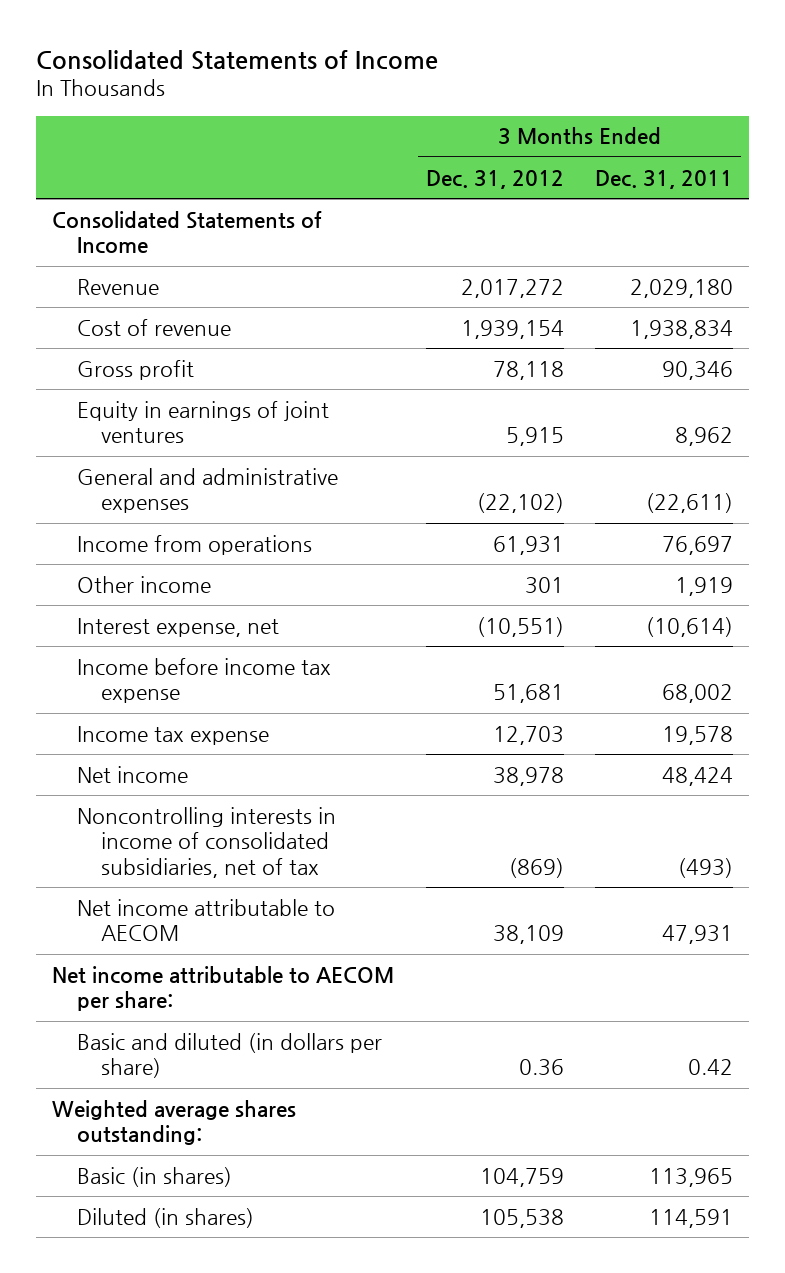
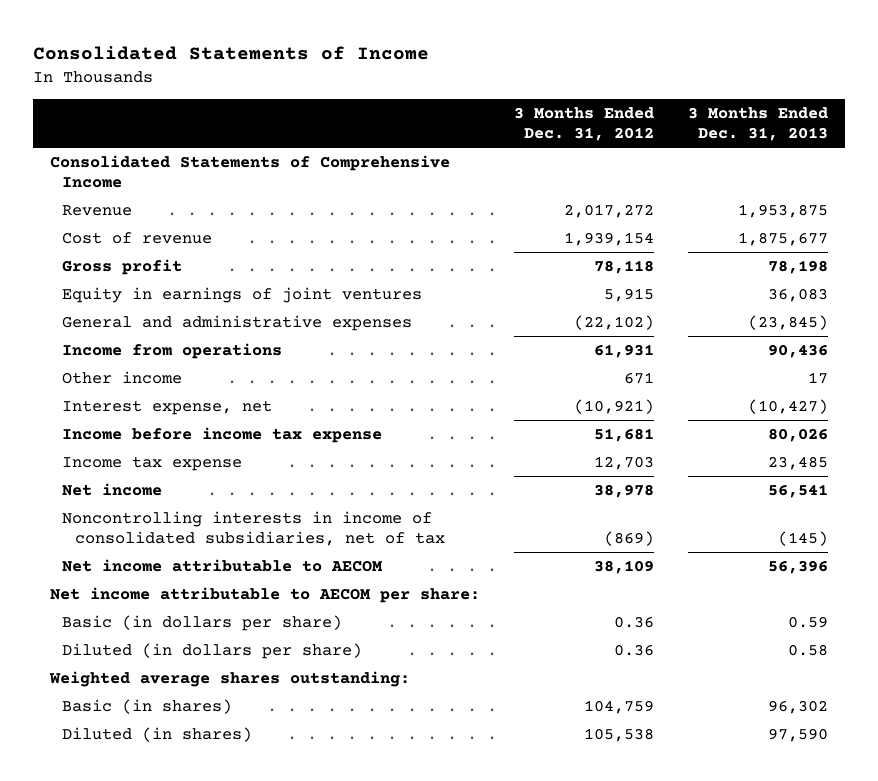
- | 3 Months Ended Dec. 31, 2012 | 3 Months Ended Dec. 31, 2011
+ | 3 Months Ended Dec. 31, 2012 | 3 Months Ended Dec. 31, 2013
- Consolidated Statements of Income
+ Consolidated Statements of Comprehensive Income
- Other income | 301 | 1,919
- Interest expense, net | (10,551) | (10,614)
+ Other income | 671 | 17
+ Interest expense, net | (10,921) | (10,427)
- Basic and diluted (in dollars per share) | 0.36 | 0.42
+ Basic (in dollars per share) | 0.36 | 0.59
+ Diluted (in dollars per share) | 0.36 | 0.58

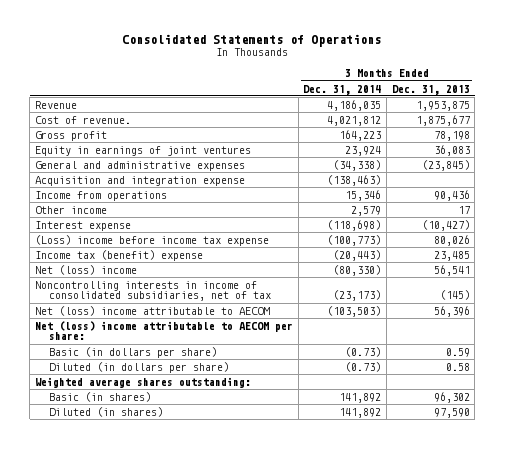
- Consolidated Statements of Income
+ Consolidated Statements of Operations
- | 3 Months Ended Dec. 31, 2012 | 3 Months Ended Dec. 31, 2013
+ | 3 Months Ended Dec. 31, 2014 | 3 Months Ended Dec. 31, 2013
- Consolidated Statements of Comprehensive Income
- Cost of revenue | 1,939,154 | 1,875,677
+ Cost of revenue. | 4,021,812 | 1,875,677
+ Acquisition and integration expense | (138,463) |
- Interest expense, net | (10,921) | (10,427)
- Income before income tax expense | 51,681 | 80,026
- Income tax expense | 12,703 | 23,485
- Net income | 38,978 | 56,541
+ Interest expense | (118,698) | (10,427)
+ (Loss) income before income tax expense | (100,773) | 80,026
+ Income tax (benefit) expense | (20,443) | 23,485
+ Net (loss) income | (80,330) | 56,541
- Net income attributable to AECOM | 38,109 | 56,396
- Net income attributable to AECOM per share:
+ Net (loss) income attributable to AECOM | (103,503) | 56,396
+ Net (loss) income attributable to AECOM per share:

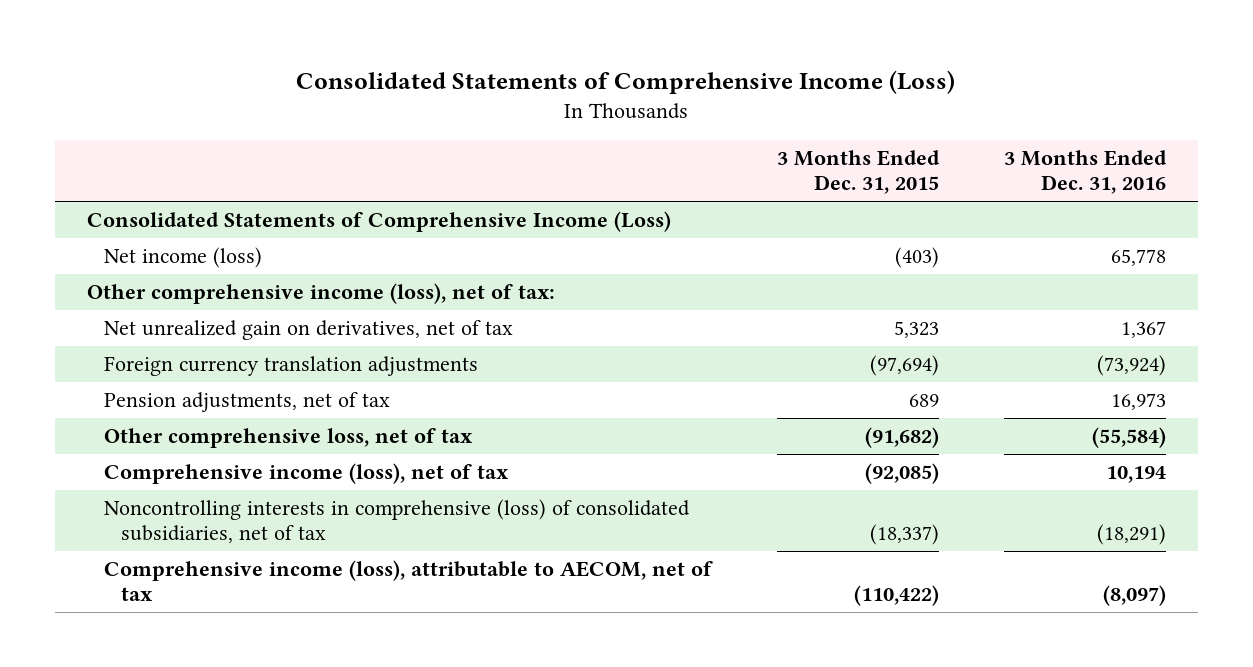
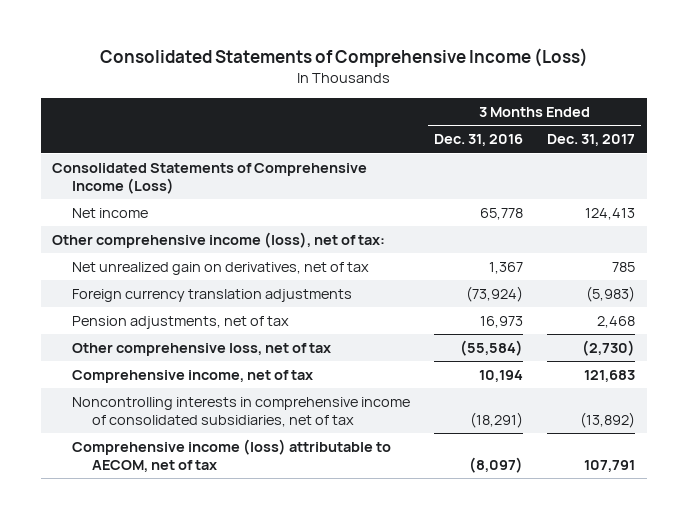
- | 3 Months Ended Dec. 31, 2015 | 3 Months Ended Dec. 31, 2016
+ | 3 Months Ended Dec. 31, 2016 | 3 Months Ended Dec. 31, 2017
- Net income (loss) | (403) | 65,778
+ Net income | 65,778 | 124,413
- Comprehensive income (loss), net of tax | (92,085) | 10,194
- Noncontrolling interests in comprehensive (loss) of consolidated subsidiaries, net of tax | (18,337) | (18,291)
- Comprehensive income (loss), attributable to AECOM, net of tax | (110,422) | (8,097)
+ Comprehensive income, net of tax | 10,194 | 121,683
+ Noncontrolling interests in comprehensive income of consolidated subsidiaries, net of tax | (18,291) | (13,892)
+ Comprehensive income (loss) attributable to AECOM, net of tax | (8,097) | 107,791

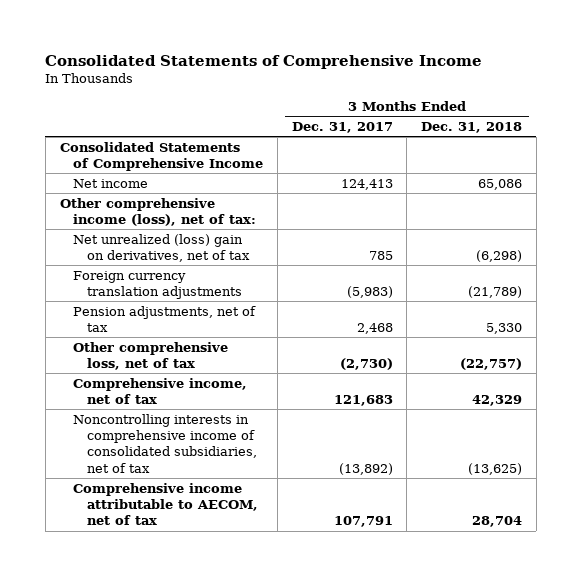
- Consolidated Statements of Comprehensive Income (Loss)
+ Consolidated Statements of Comprehensive Income
- | 3 Months Ended Dec. 31, 2016 | 3 Months Ended Dec. 31, 2017
+ | 3 Months Ended Dec. 31, 2017 | 3 Months Ended Dec. 31, 2018
- Consolidated Statements of Comprehensive Income (Loss)
+ Consolidated Statements of Comprehensive Income
- Net unrealized gain on derivatives, net of tax | 1,367 | 785
+ Net unrealized (loss) gain on derivatives, net of tax | 785 | (6,298)
- Comprehensive income (loss) attributable to AECOM, net of tax | (8,097) | 107,791
+ Comprehensive income attributable to AECOM, net of tax | 107,791 | 28,704

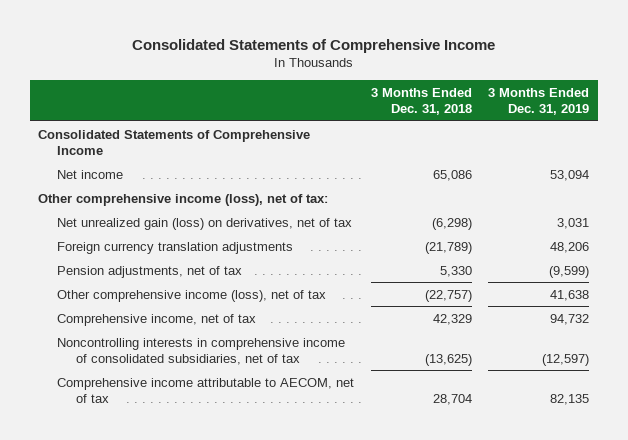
- | 3 Months Ended Dec. 31, 2017 | 3 Months Ended Dec. 31, 2018
+ | 3 Months Ended Dec. 31, 2018 | 3 Months Ended Dec. 31, 2019
- Net unrealized (loss) gain on derivatives, net of tax | 785 | (6,298)
+ Net unrealized gain (loss) on derivatives, net of tax | (6,298) | 3,031
- Other comprehensive loss, net of tax | (2,730) | (22,757)
+ Other comprehensive income (loss), net of tax | (22,757) | 41,638

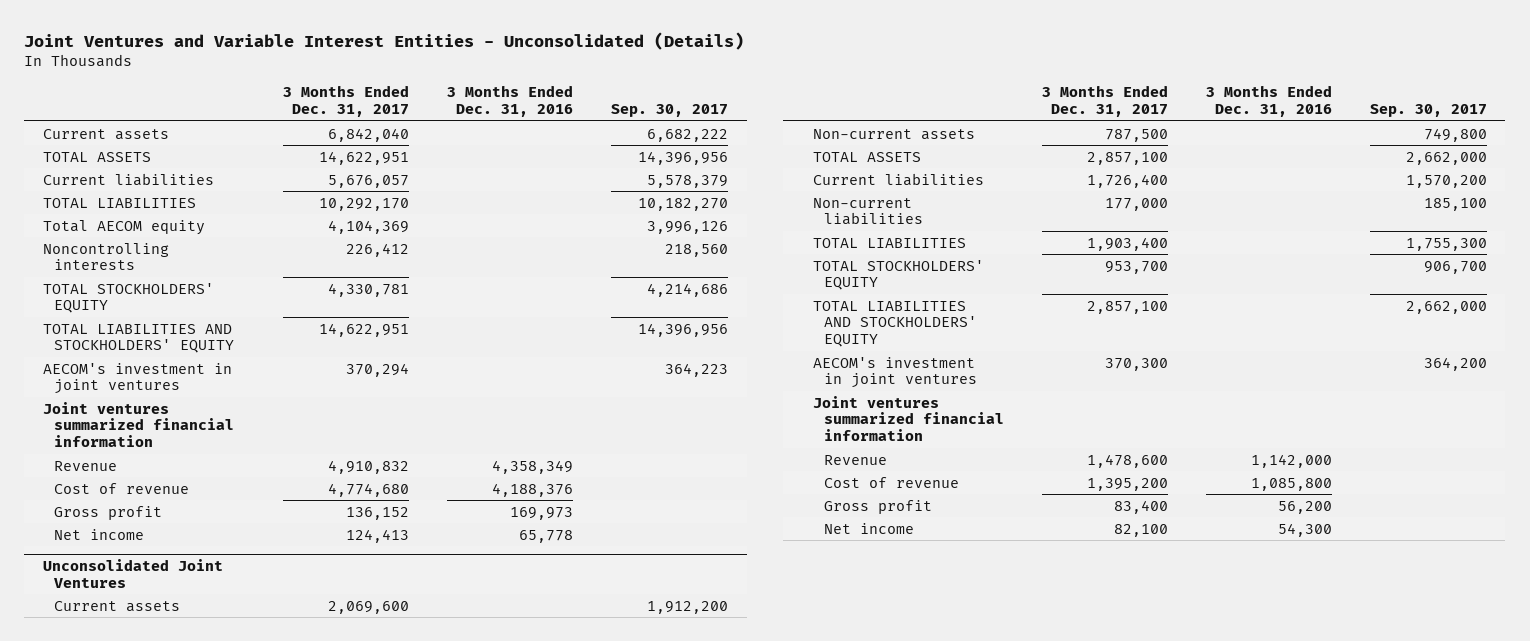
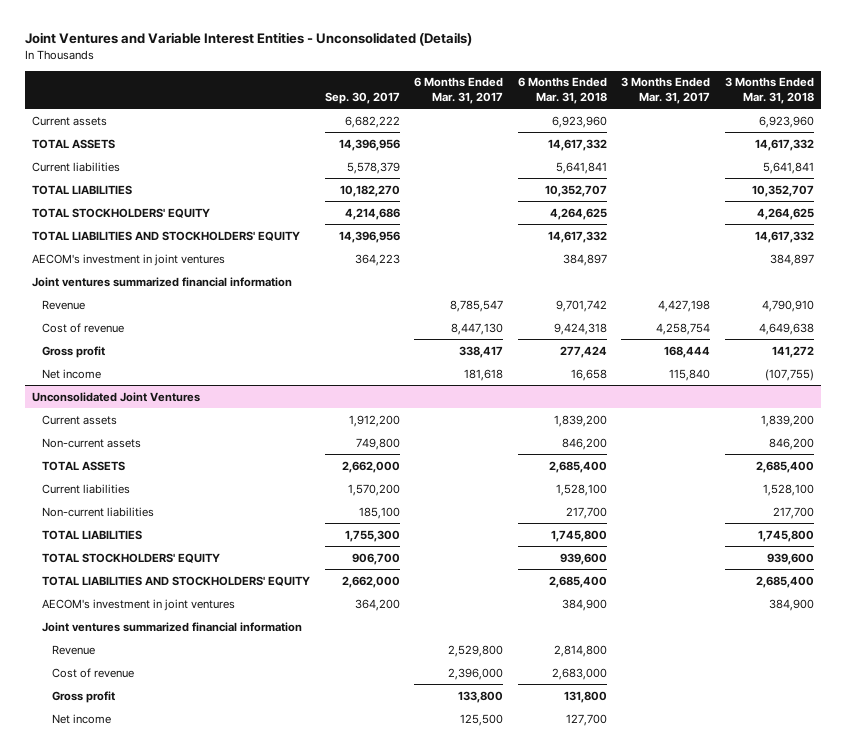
- | 3 Months Ended Dec. 31, 2017 | 3 Months Ended Dec. 31, 2016 | Sep. 30, 2017
+ | Sep. 30, 2017 | 6 Months Ended Mar. 31, 2017 | 6 Months Ended Mar. 31, 2018 | 3 Months Ended Mar. 31, 2017 | 3 Months Ended Mar. 31, 2018
- Total AECOM equity | 4,104,369 | | 3,996,126
- Noncontrolling interests | 226,412 | | 218,560

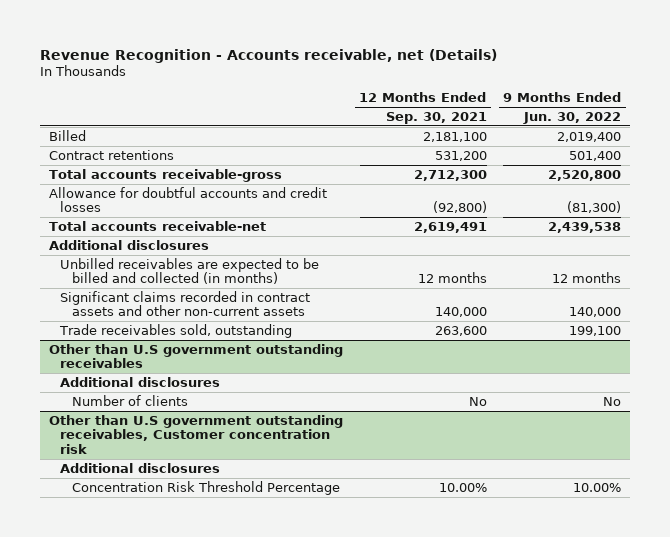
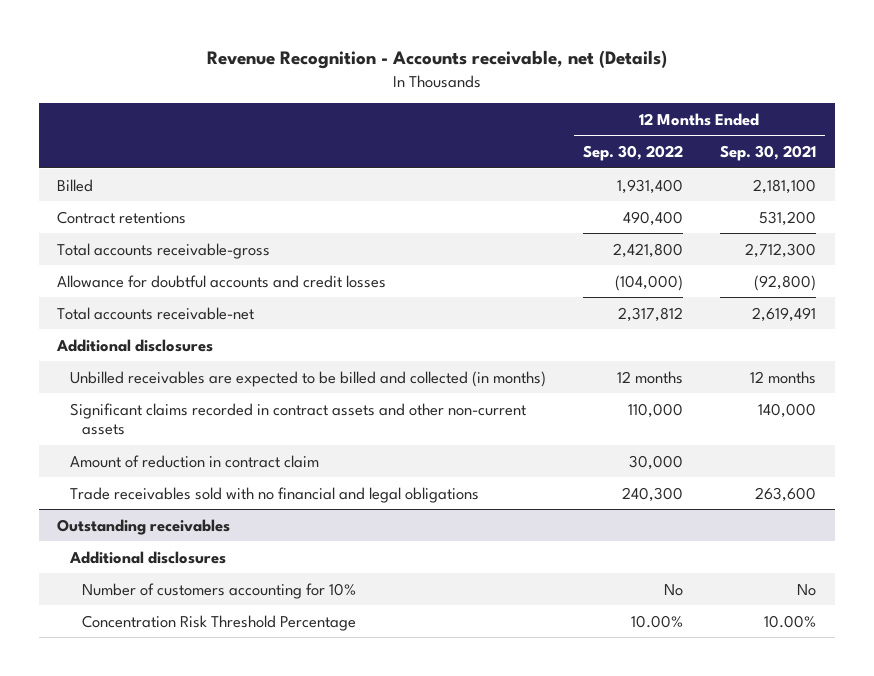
- | 12 Months Ended Sep. 30, 2021 | 9 Months Ended Jun. 30, 2022
+ | 12 Months Ended Sep. 30, 2022 | 12 Months Ended Sep. 30, 2021
- Trade receivables sold, outstanding | 263,600 | 199,100
- Other than U.S government outstanding receivables
- Additional disclosures
- Number of clients | No | No
- Other than U.S government outstanding receivables, Customer concentration risk
+ Amount of reduction in contract claim | 30,000 |
+ Trade receivables sold with no financial and legal obligations | 240,300 | 263,600
+ Outstanding receivables
+ Number of customers accounting for 10% | No | No

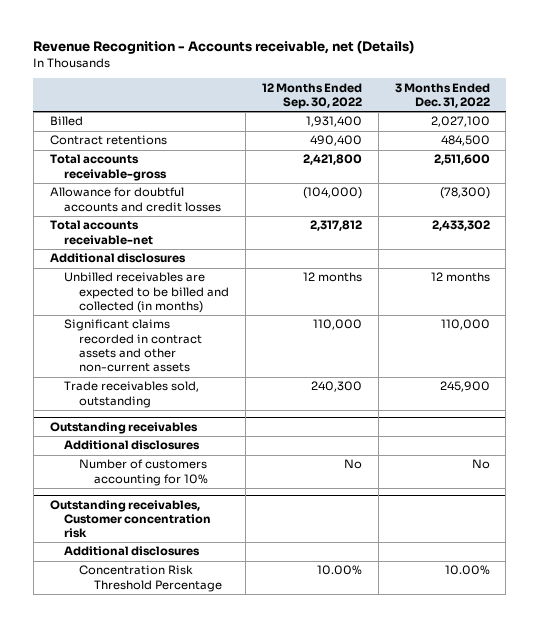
- | 12 Months Ended Sep. 30, 2022 | 12 Months Ended Sep. 30, 2021
+ | 12 Months Ended Sep. 30, 2022 | 3 Months Ended Dec. 31, 2022
- Amount of reduction in contract claim | 30,000 |
- Trade receivables sold with no financial and legal obligations | 240,300 | 263,600
+ Trade receivables sold, outstanding | 240,300 | 245,900
+ Outstanding receivables, Customer concentration risk
+ Additional disclosures

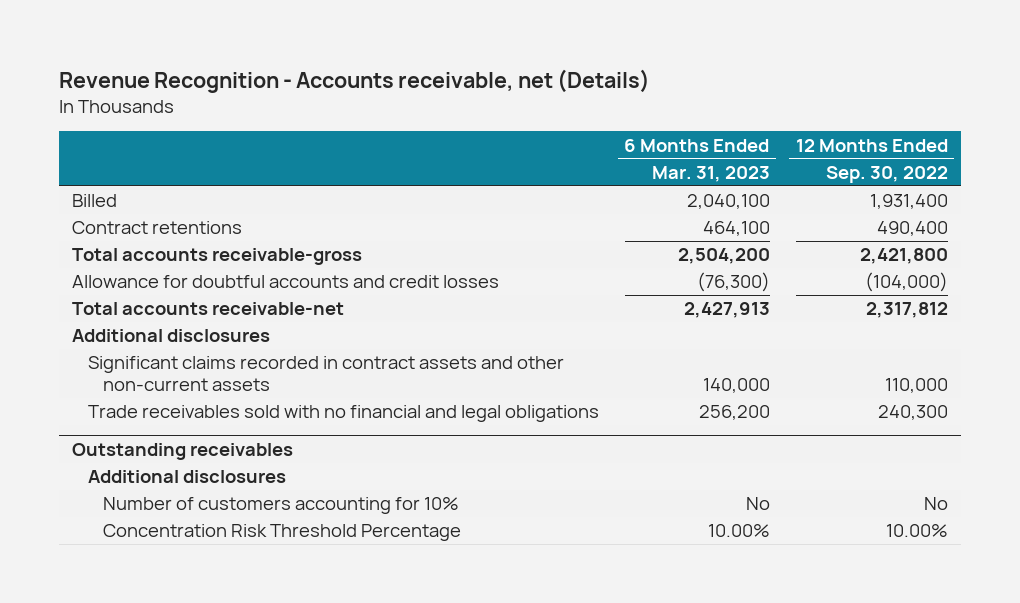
- | 12 Months Ended Sep. 30, 2022 | 3 Months Ended Dec. 31, 2022
+ | 6 Months Ended Mar. 31, 2023 | 12 Months Ended Sep. 30, 2022
- Unbilled receivables are expected to be billed and collected (in months) | 12 months | 12 months
- Trade receivables sold, outstanding | 240,300 | 245,900
+ Trade receivables sold with no financial and legal obligations | 256,200 | 240,300
- Outstanding receivables, Customer concentration risk
- Additional disclosures

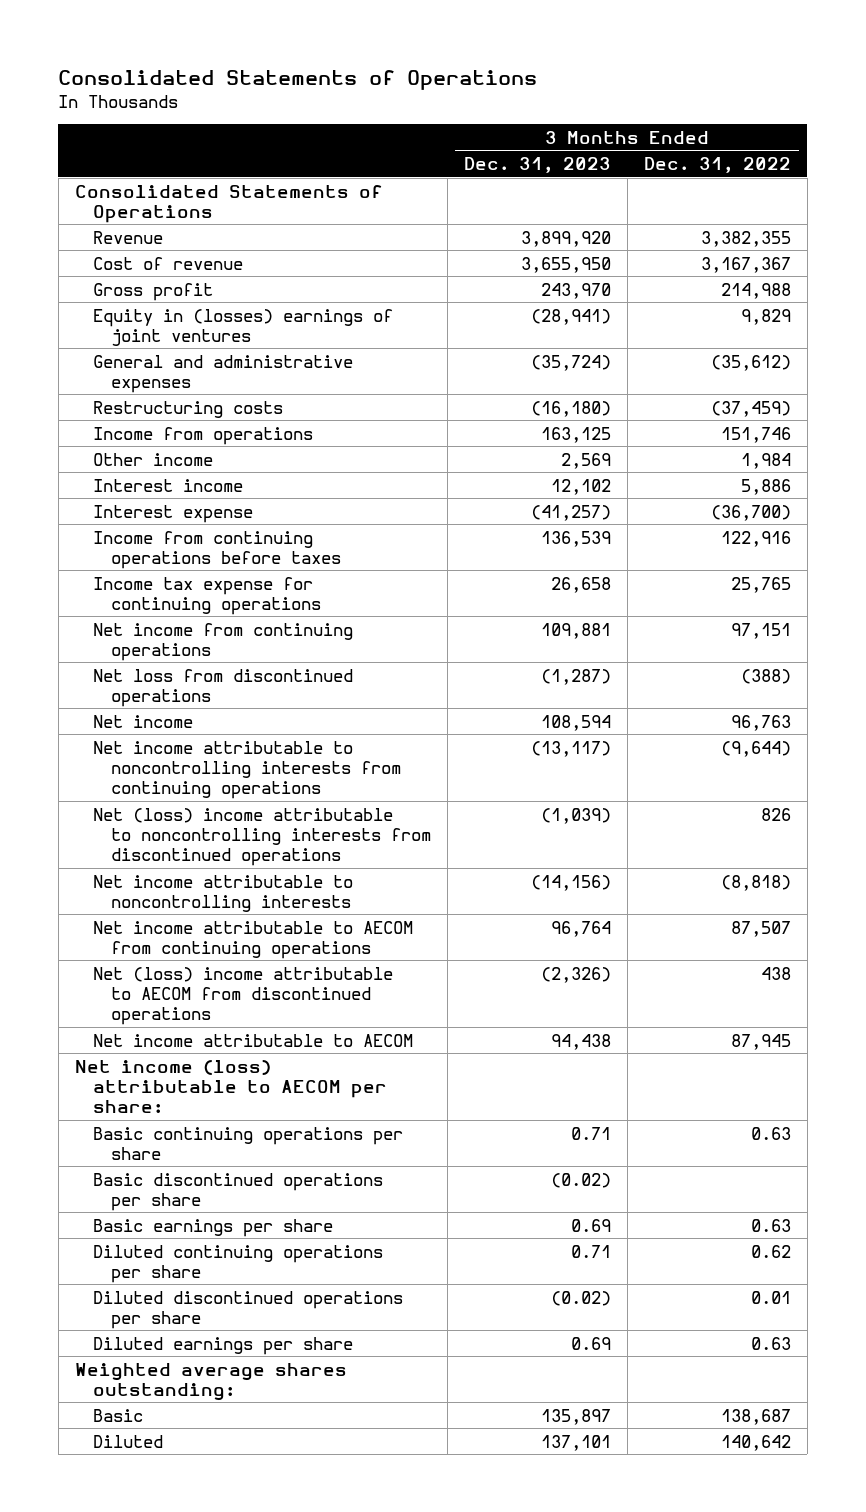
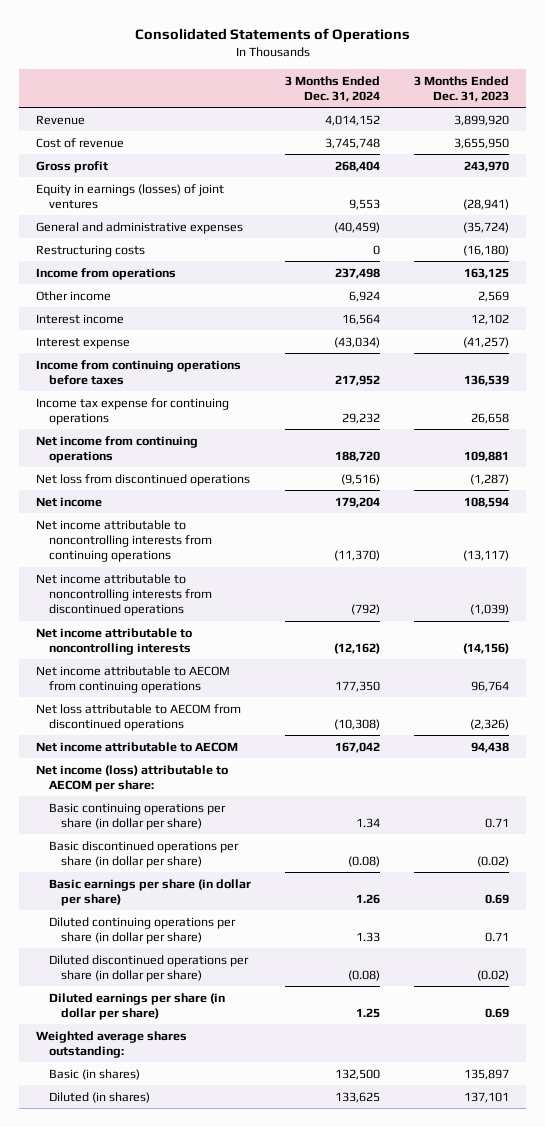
- | 3 Months Ended Dec. 31, 2023 | 3 Months Ended Dec. 31, 2022
+ | 3 Months Ended Dec. 31, 2024 | 3 Months Ended Dec. 31, 2023
- Consolidated Statements of Operations
- Equity in (losses) earnings of joint ventures | (28,941) | 9,829
+ Equity in earnings (losses) of joint ventures | 9,553 | (28,941)
- Net (loss) income attributable to noncontrolling interests from discontinued operations | (1,039) | 826
+ Net income attributable to noncontrolling interests from discontinued operations | (792) | (1,039)
- Net (loss) income attributable to AECOM from discontinued operations | (2,326) | 438
+ Net loss attributable to AECOM from discontinued operations | (10,308) | (2,326)
- Basic continuing operations per share | 0.71 | 0.63
- Basic discontinued operations per share | (0.02) |
- Basic earnings per share | 0.69 | 0.63
- Diluted continuing operations per share | 0.71 | 0.62
- Diluted discontinued operations per share | (0.02) | 0.01
- Diluted earnings per share | 0.69 | 0.63
+ Basic continuing operations per share (in dollar per share) | 1.34 | 0.71
+ Basic discontinued operations per share (in dollar per share) | (0.08) | (0.02)
+ Basic earnings per share (in dollar per share) | 1.26 | 0.69
+ Diluted continuing operations per share (in dollar per share) | 1.33 | 0.71
+ Diluted discontinued operations per share (in dollar per share) | (0.08) | (0.02)
+ Diluted earnings per share (in dollar per share) | 1.25 | 0.69
- Basic | 135,897 | 138,687
- Diluted | 137,101 | 140,642
+ Basic (in shares) | 132,500 | 135,897
+ Diluted (in shares) | 133,625 | 137,101

